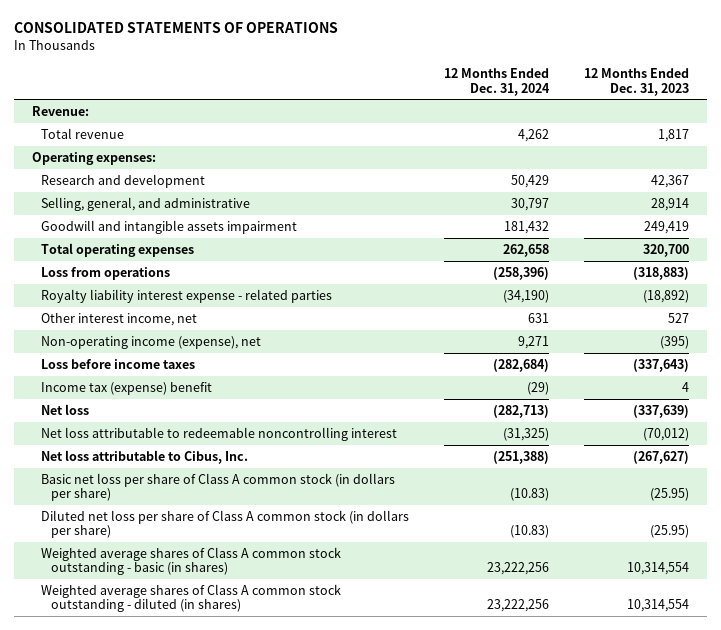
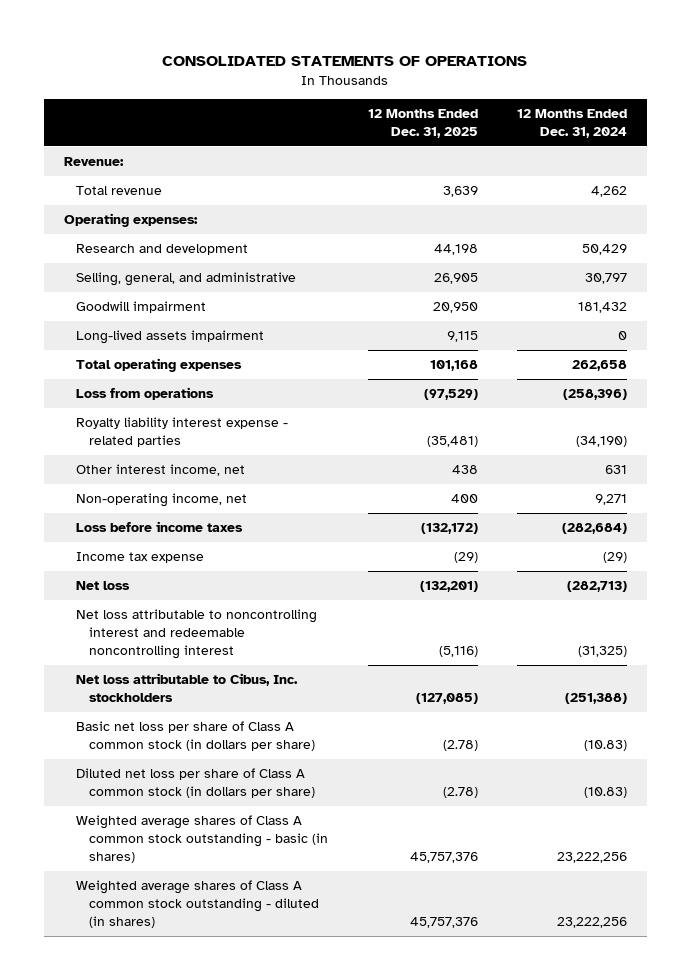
- | 12 Months Ended Dec. 31, 2024 | 12 Months Ended Dec. 31, 2023
+ | 12 Months Ended Dec. 31, 2025 | 12 Months Ended Dec. 31, 2024
- Goodwill and intangible assets impairment | 181,432 | 249,419
+ Goodwill impairment | 20,950 | 181,432
+ Long-lived assets impairment | 9,115 | 0
- Non-operating income (expense), net | 9,271 | (395)
+ Non-operating income, net | 400 | 9,271
- Income tax (expense) benefit | (29) | 4
+ Income tax expense | (29) | (29)
- Net loss attributable to redeemable noncontrolling interest | (31,325) | (70,012)
- Net loss attributable to Cibus, Inc. | (251,388) | (267,627)
+ Net loss attributable to noncontrolling interest and redeemable noncontrolling interest | (5,116) | (31,325)
+ Net loss attributable to Cibus, Inc. stockholders | (127,085) | (251,388)

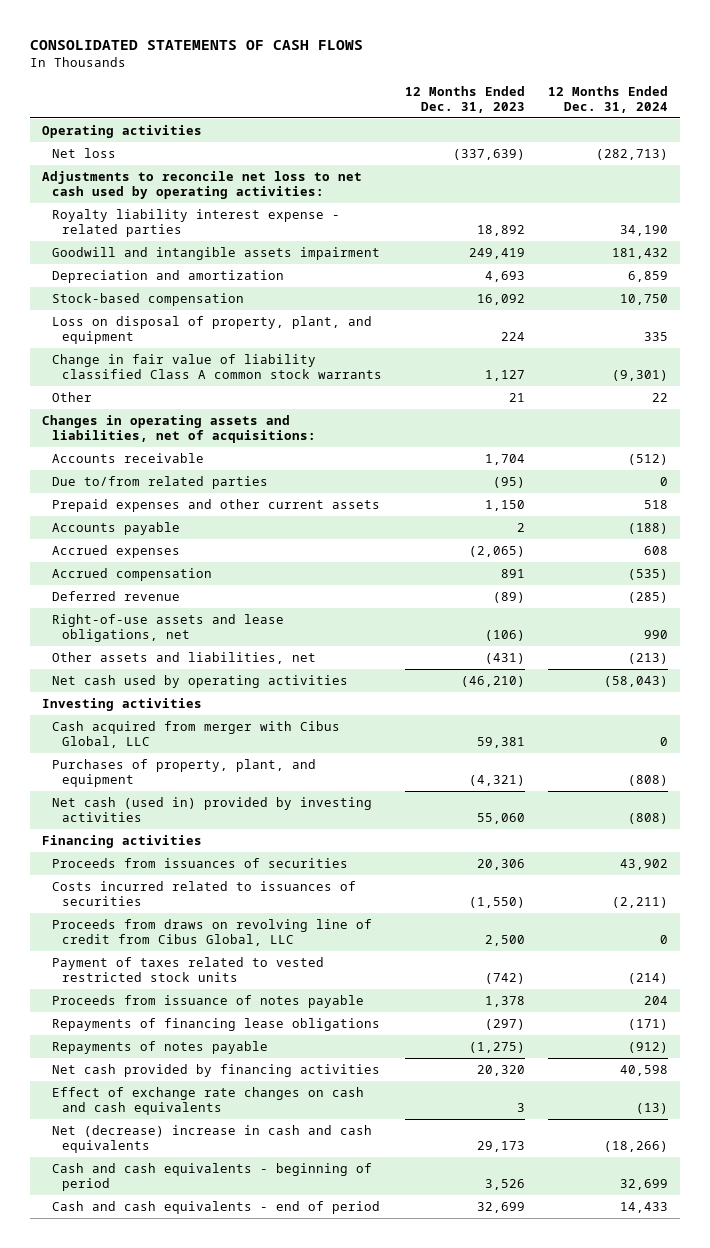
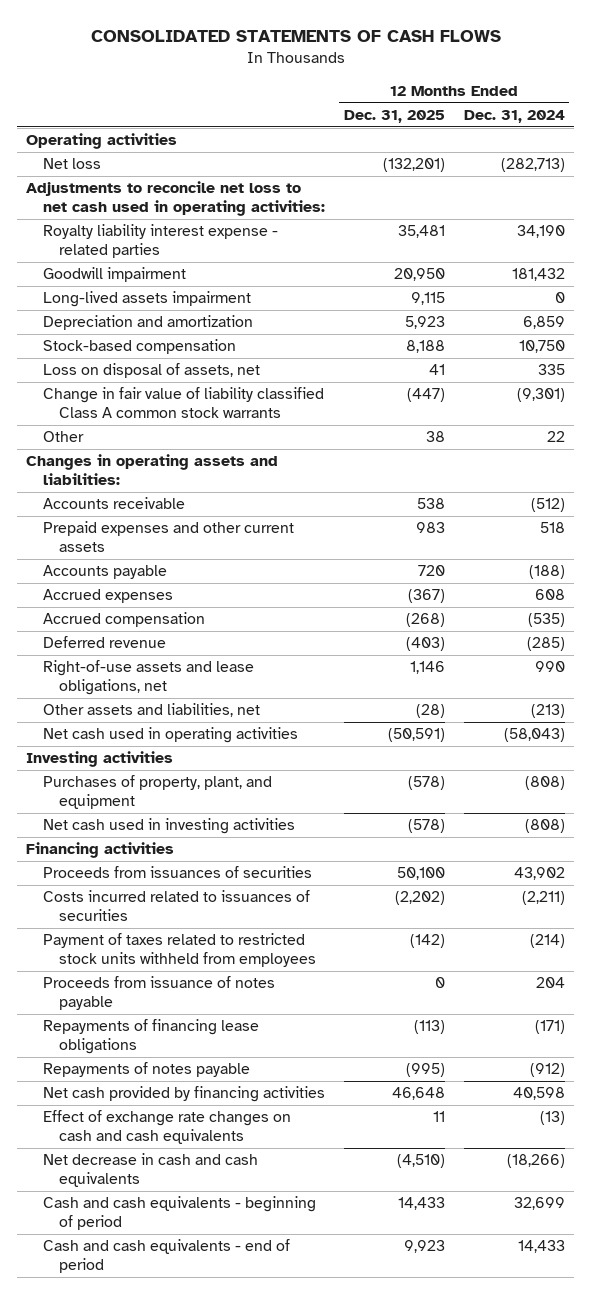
- | 12 Months Ended Dec. 31, 2023 | 12 Months Ended Dec. 31, 2024
+ | 12 Months Ended Dec. 31, 2025 | 12 Months Ended Dec. 31, 2024
- Adjustments to reconcile net loss to net cash used by operating activities:
+ Adjustments to reconcile net loss to net cash used in operating activities:
- Goodwill and intangible assets impairment | 249,419 | 181,432
+ Goodwill impairment | 20,950 | 181,432
+ Long-lived assets impairment | 9,115 | 0
- Loss on disposal of property, plant, and equipment | 224 | 335
+ Loss on disposal of assets, net | 41 | 335
- Changes in operating assets and liabilities, net of acquisitions:
+ Changes in operating assets and liabilities:
- Due to/from related parties | (95) | 0
- Net cash used by operating activities | (46,210) | (58,043)
+ Net cash used in operating activities | (50,591) | (58,043)
- Cash acquired from merger with Cibus Global, LLC | 59,381 | 0
- Net cash (used in) provided by investing activities | 55,060 | (808)
+ Net cash used in investing activities | (578) | (808)
- Proceeds from draws on revolving line of credit from Cibus Global, LLC | 2,500 | 0
- Payment of taxes related to vested restricted stock units | (742) | (214)
+ Payment of taxes related to restricted stock units withheld from employees | (142) | (214)
- Net (decrease) increase in cash and cash equivalents | 29,173 | (18,266)
+ Net decrease in cash and cash equivalents | (4,510) | (18,266)

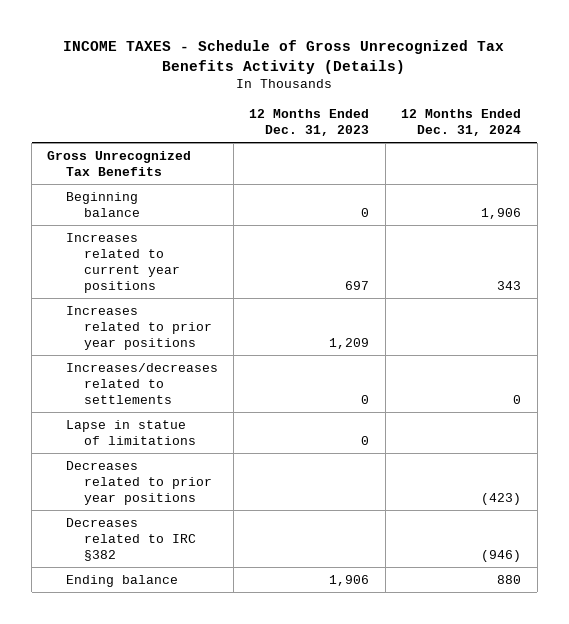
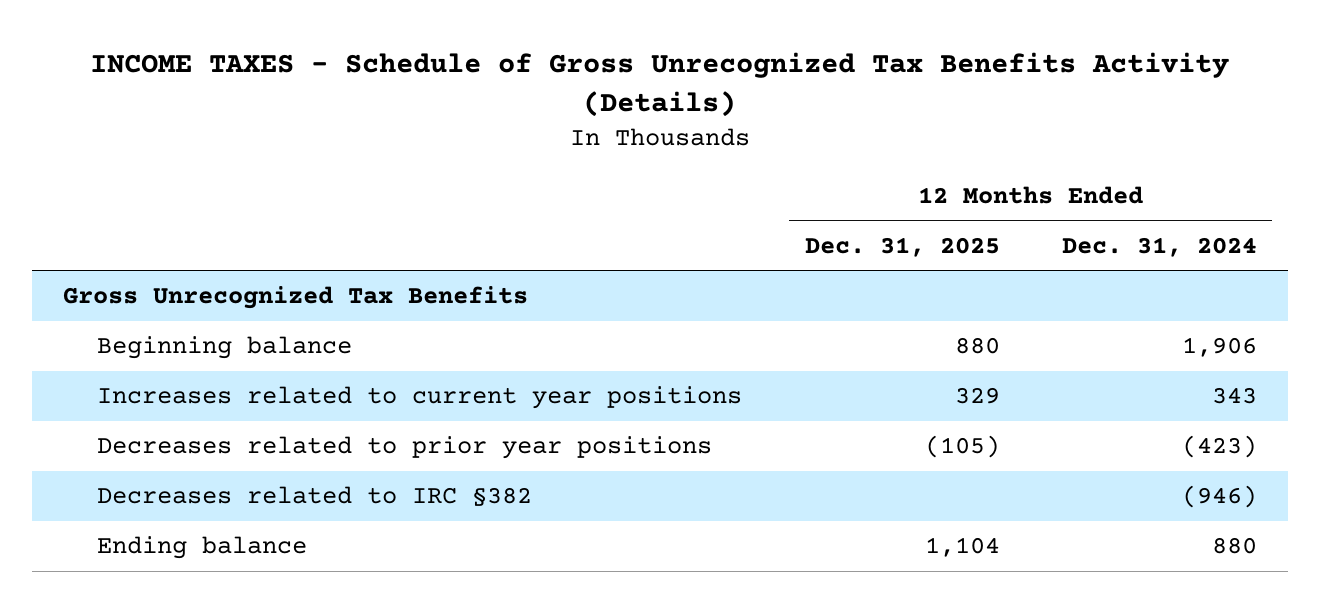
- | 12 Months Ended Dec. 31, 2023 | 12 Months Ended Dec. 31, 2024
+ | 12 Months Ended Dec. 31, 2025 | 12 Months Ended Dec. 31, 2024
- Increases related to prior year positions | 1,209 |
- Increases/decreases related to settlements | 0 | 0
- Lapse in statue of limitations | 0 |

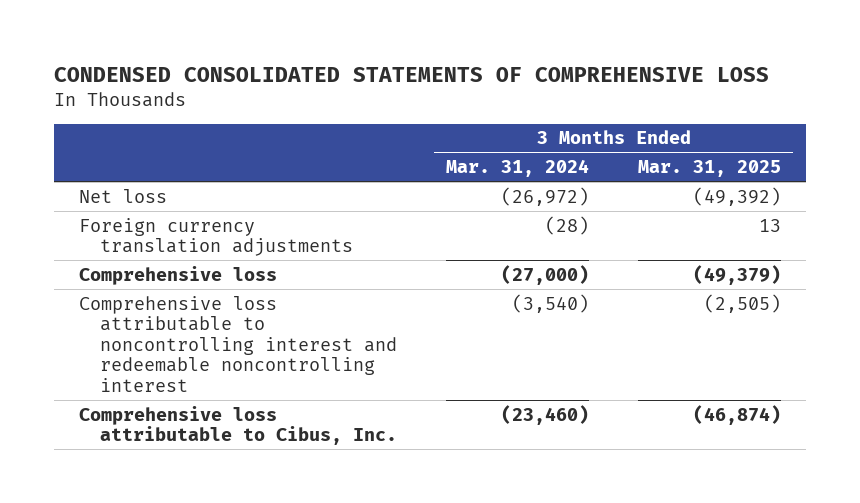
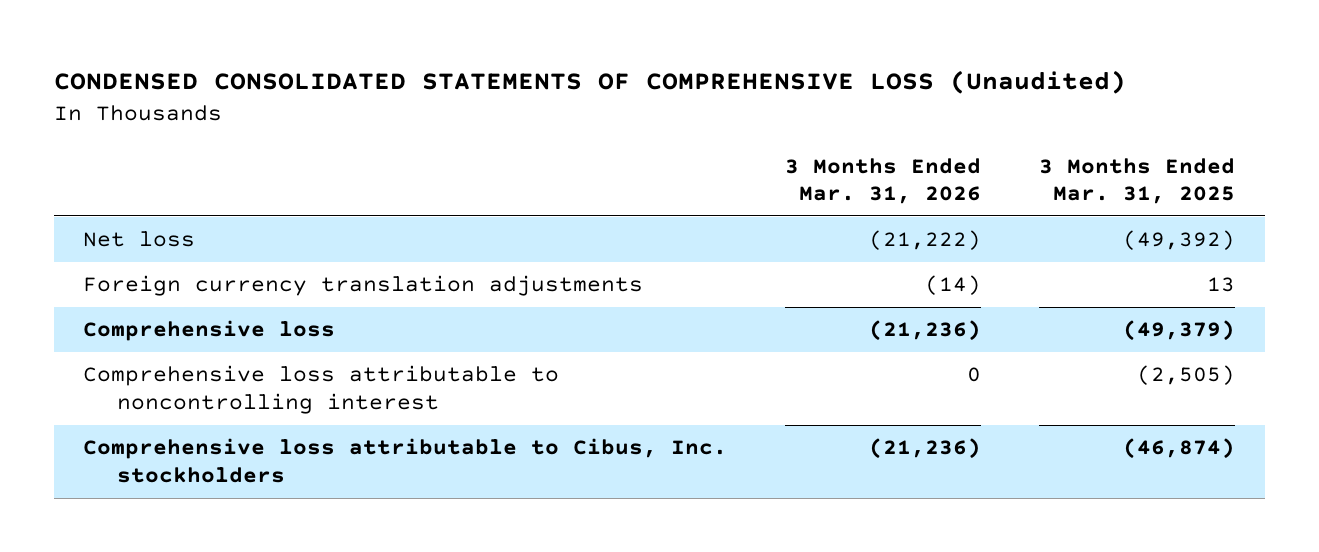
- CONDENSED CONSOLIDATED STATEMENTS OF COMPREHENSIVE LOSS
+ CONDENSED CONSOLIDATED STATEMENTS OF COMPREHENSIVE LOSS (Unaudited)
- | 3 Months Ended Mar. 31, 2024 | 3 Months Ended Mar. 31, 2025
+ | 3 Months Ended Mar. 31, 2026 | 3 Months Ended Mar. 31, 2025
- Comprehensive loss attributable to noncontrolling interest and redeemable noncontrolling interest | (3,540) | (2,505)
- Comprehensive loss attributable to Cibus, Inc. | (23,460) | (46,874)
+ Comprehensive loss attributable to noncontrolling interest | 0 | (2,505)
+ Comprehensive loss attributable to Cibus, Inc. stockholders | (21,236) | (46,874)

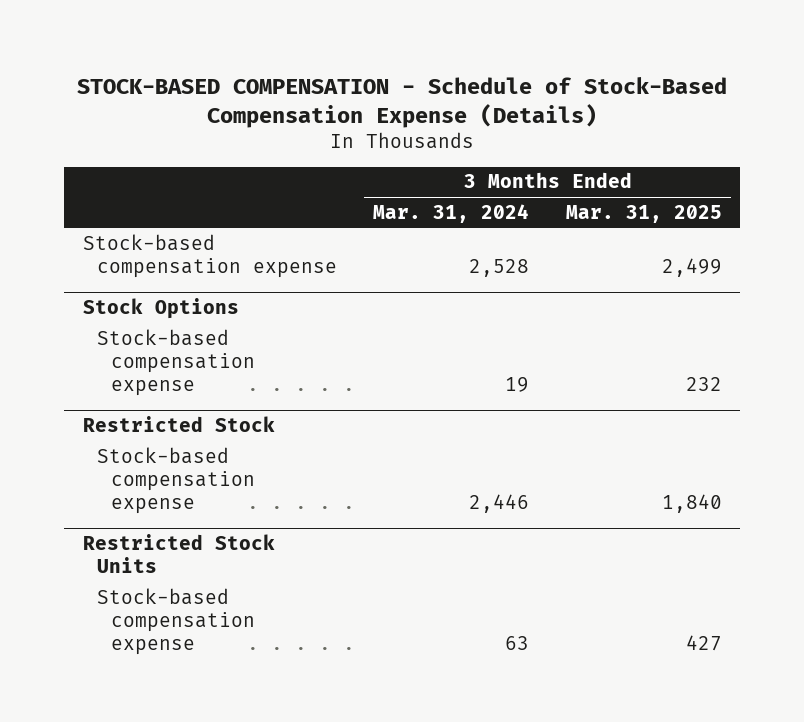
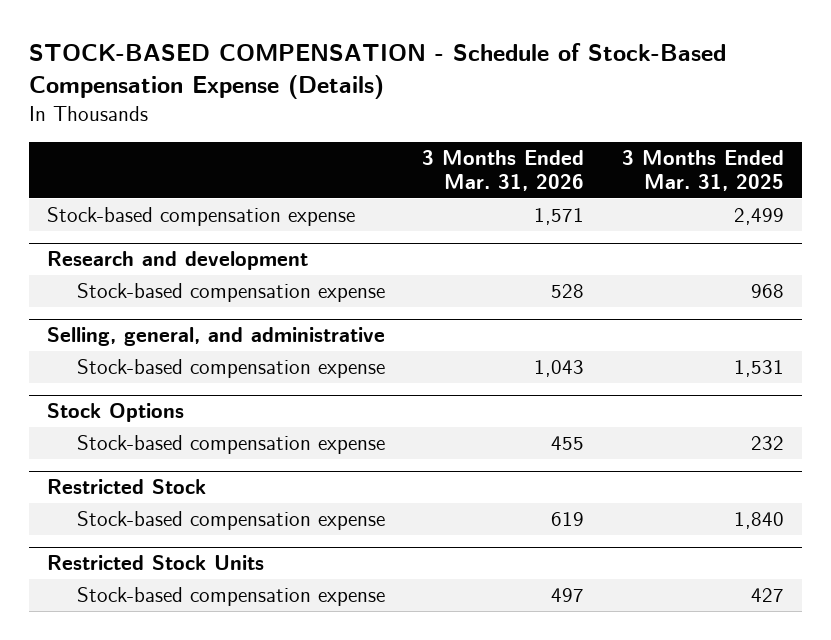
- | 3 Months Ended Mar. 31, 2024 | 3 Months Ended Mar. 31, 2025
+ | 3 Months Ended Mar. 31, 2026 | 3 Months Ended Mar. 31, 2025
+ Research and development
+ Stock-based compensation expense | 528 | 968
+ Selling, general, and administrative
+ Stock-based compensation expense | 1,043 | 1,531

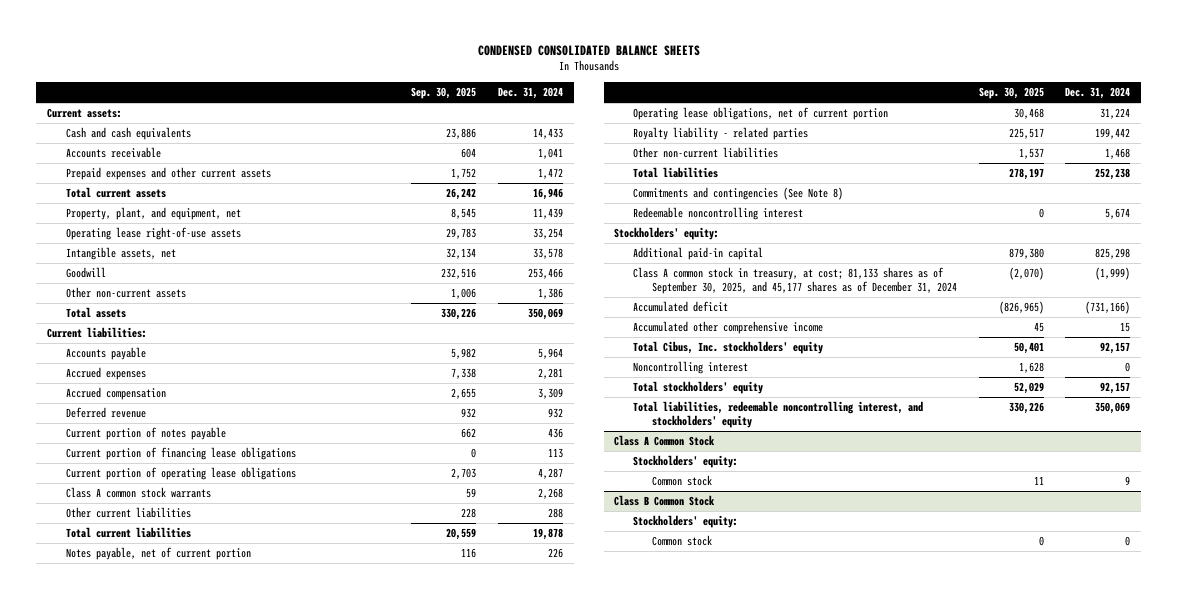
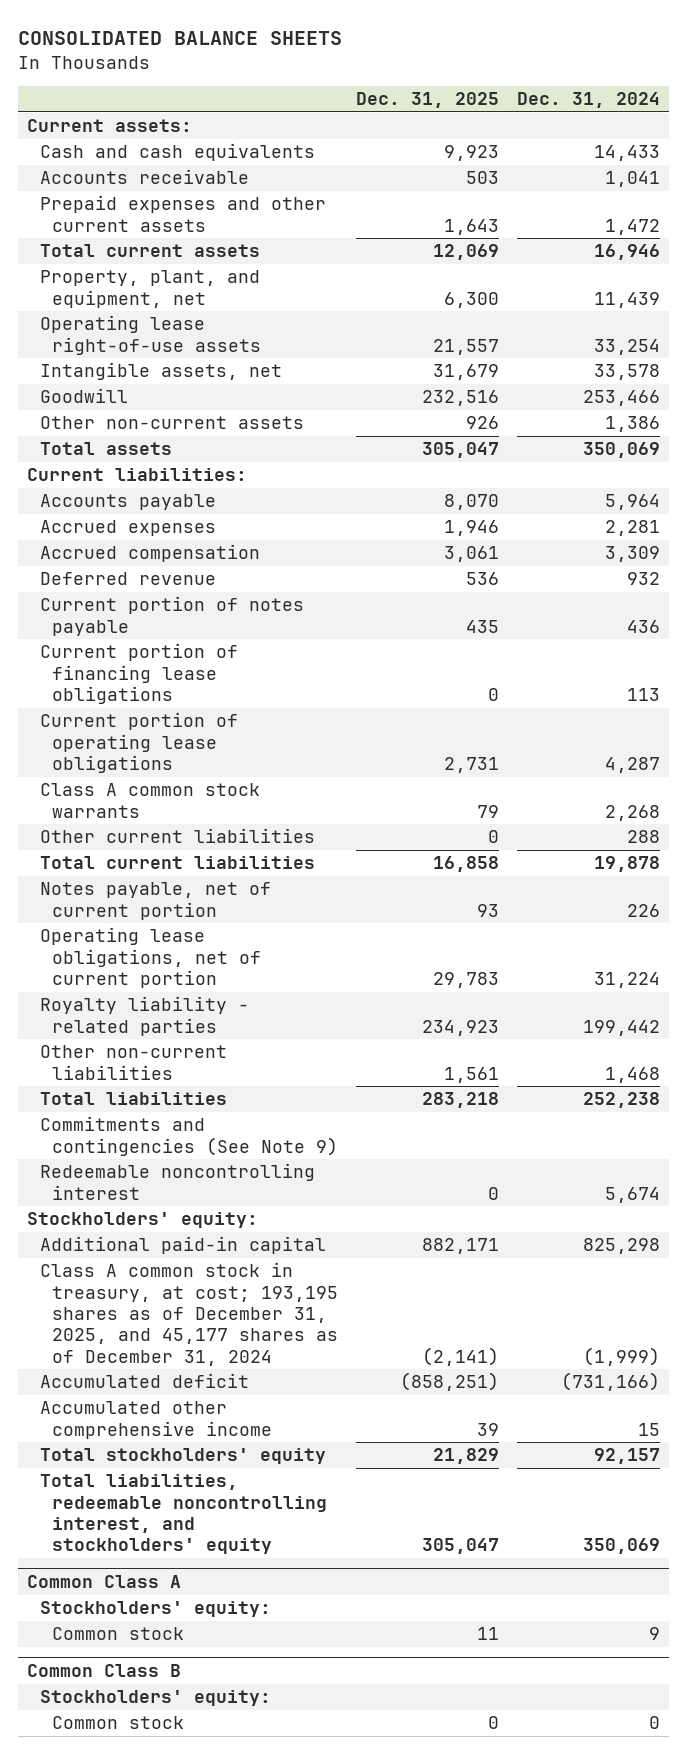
- CONDENSED CONSOLIDATED BALANCE SHEETS
+ CONSOLIDATED BALANCE SHEETS
- | Sep. 30, 2025 | Dec. 31, 2024
+ | Dec. 31, 2025 | Dec. 31, 2024
- Commitments and contingencies (See Note 8)
+ Commitments and contingencies (See Note 9)
- Class A common stock in treasury, at cost; 81,133 shares as of September 30, 2025, and 45,177 shares as of December 31, 2024 | (2,070) | (1,999)
+ Class A common stock in treasury, at cost; 193,195 shares as of December 31, 2025, and 45,177 shares as of December 31, 2024 | (2,141) | (1,999)
- Total Cibus, Inc. stockholders' equity | 50,401 | 92,157
- Noncontrolling interest | 1,628 | 0
- Class A Common Stock
+ Common Class A
- Class B Common Stock
+ Common Class B

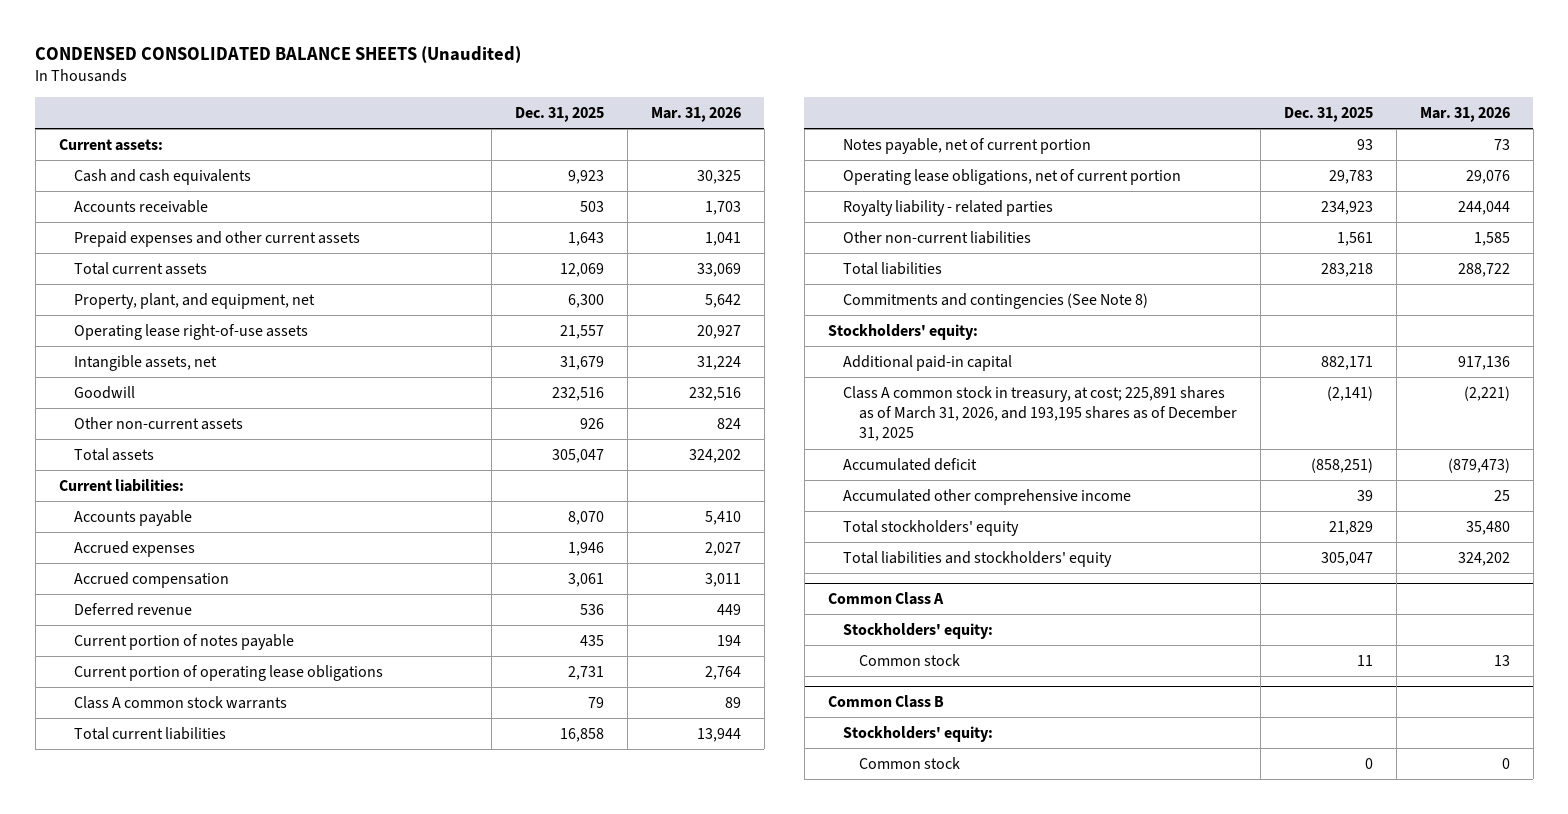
- CONSOLIDATED BALANCE SHEETS
+ CONDENSED CONSOLIDATED BALANCE SHEETS (Unaudited)
- | Dec. 31, 2025 | Dec. 31, 2024
+ | Dec. 31, 2025 | Mar. 31, 2026
- Current portion of financing lease obligations | 0 | 113
- Other current liabilities | 0 | 288
- Commitments and contingencies (See Note 9)
- Redeemable noncontrolling interest | 0 | 5,674
+ Commitments and contingencies (See Note 8)
- Class A common stock in treasury, at cost; 193,195 shares as of December 31, 2025, and 45,177 shares as of December 31, 2024 | (2,141) | (1,999)
+ Class A common stock in treasury, at cost; 225,891 shares as of March 31, 2026, and 193,195 shares as of December 31, 2025 | (2,141) | (2,221)
- Total liabilities, redeemable noncontrolling interest, and stockholders' equity | 305,047 | 350,069
+ Total liabilities and stockholders' equity | 305,047 | 324,202

